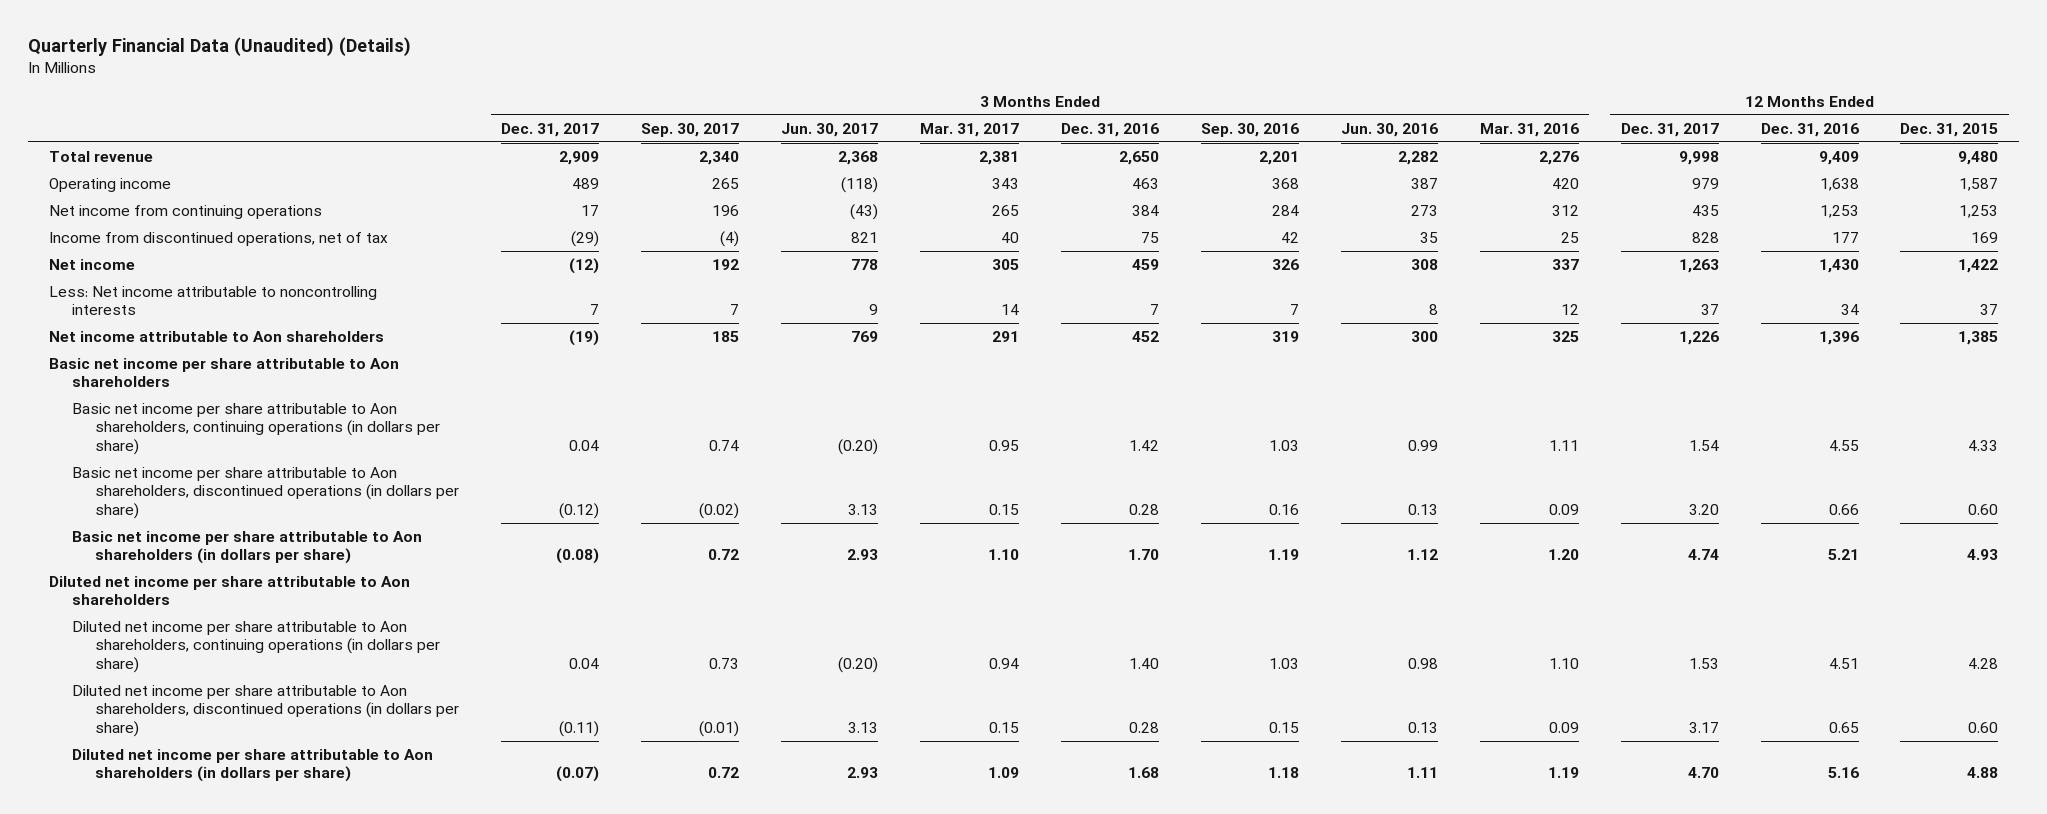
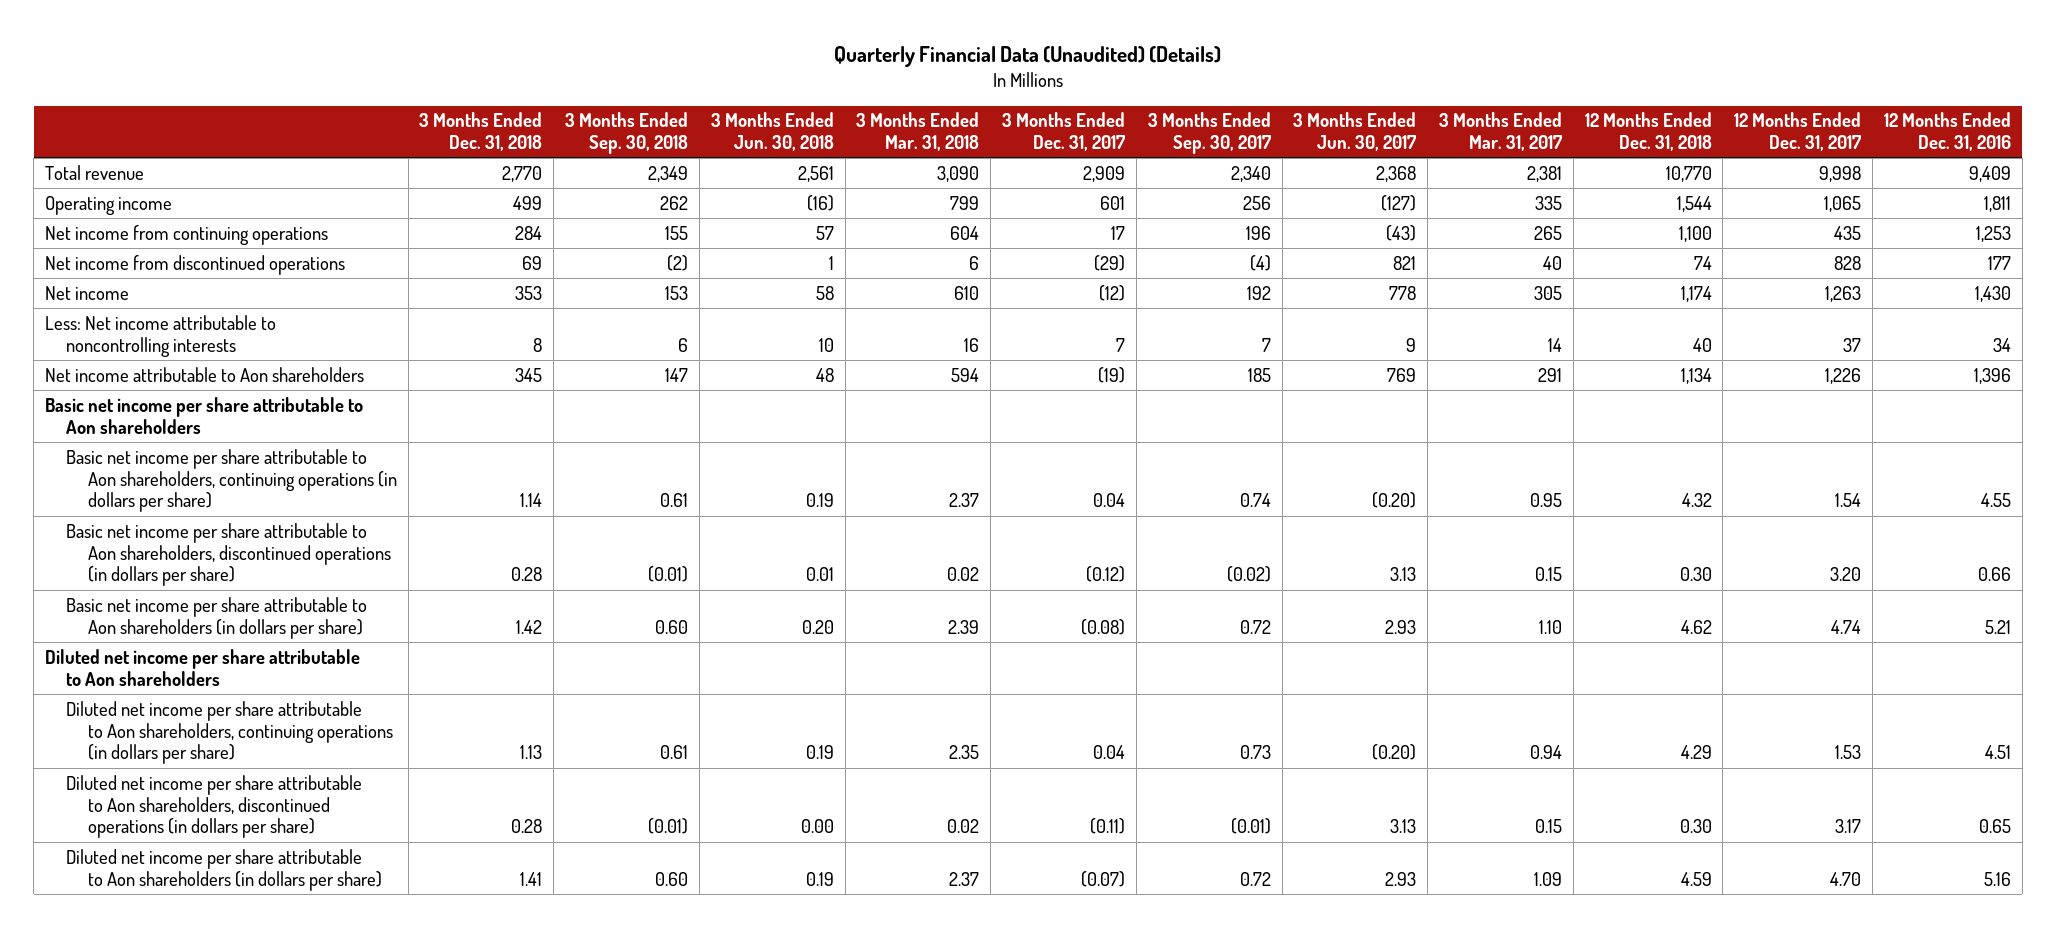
- | 3 Months Ended Dec. 31, 2017 | 3 Months Ended Sep. 30, 2017 | 3 Months Ended Jun. 30, 2017 | 3 Months Ended Mar. 31, 2017 | 3 Months Ended Dec. 31, 2016 | 3 Months Ended Sep. 30, 2016 | 3 Months Ended Jun. 30, 2016 | 3 Months Ended Mar. 31, 2016 | 12 Months Ended Dec. 31, 2017 | 12 Months Ended Dec. 31, 2016 | 12 Months Ended Dec. 31, 2015
+ | 3 Months Ended Dec. 31, 2018 | 3 Months Ended Sep. 30, 2018 | 3 Months Ended Jun. 30, 2018 | 3 Months Ended Mar. 31, 2018 | 3 Months Ended Dec. 31, 2017 | 3 Months Ended Sep. 30, 2017 | 3 Months Ended Jun. 30, 2017 | 3 Months Ended Mar. 31, 2017 | 12 Months Ended Dec. 31, 2018 | 12 Months Ended Dec. 31, 2017 | 12 Months Ended Dec. 31, 2016
- Operating income | 489 | 265 | (118) | 343 | 463 | 368 | 387 | 420 | 979 | 1,638 | 1,587
+ Operating income | 499 | 262 | (16) | 799 | 601 | 256 | (127) | 335 | 1,544 | 1,065 | 1,811
- Income from discontinued operations, net of tax | (29) | (4) | 821 | 40 | 75 | 42 | 35 | 25 | 828 | 177 | 169
+ Net income from discontinued operations | 69 | (2) | 1 | 6 | (29) | (4) | 821 | 40 | 74 | 828 | 177

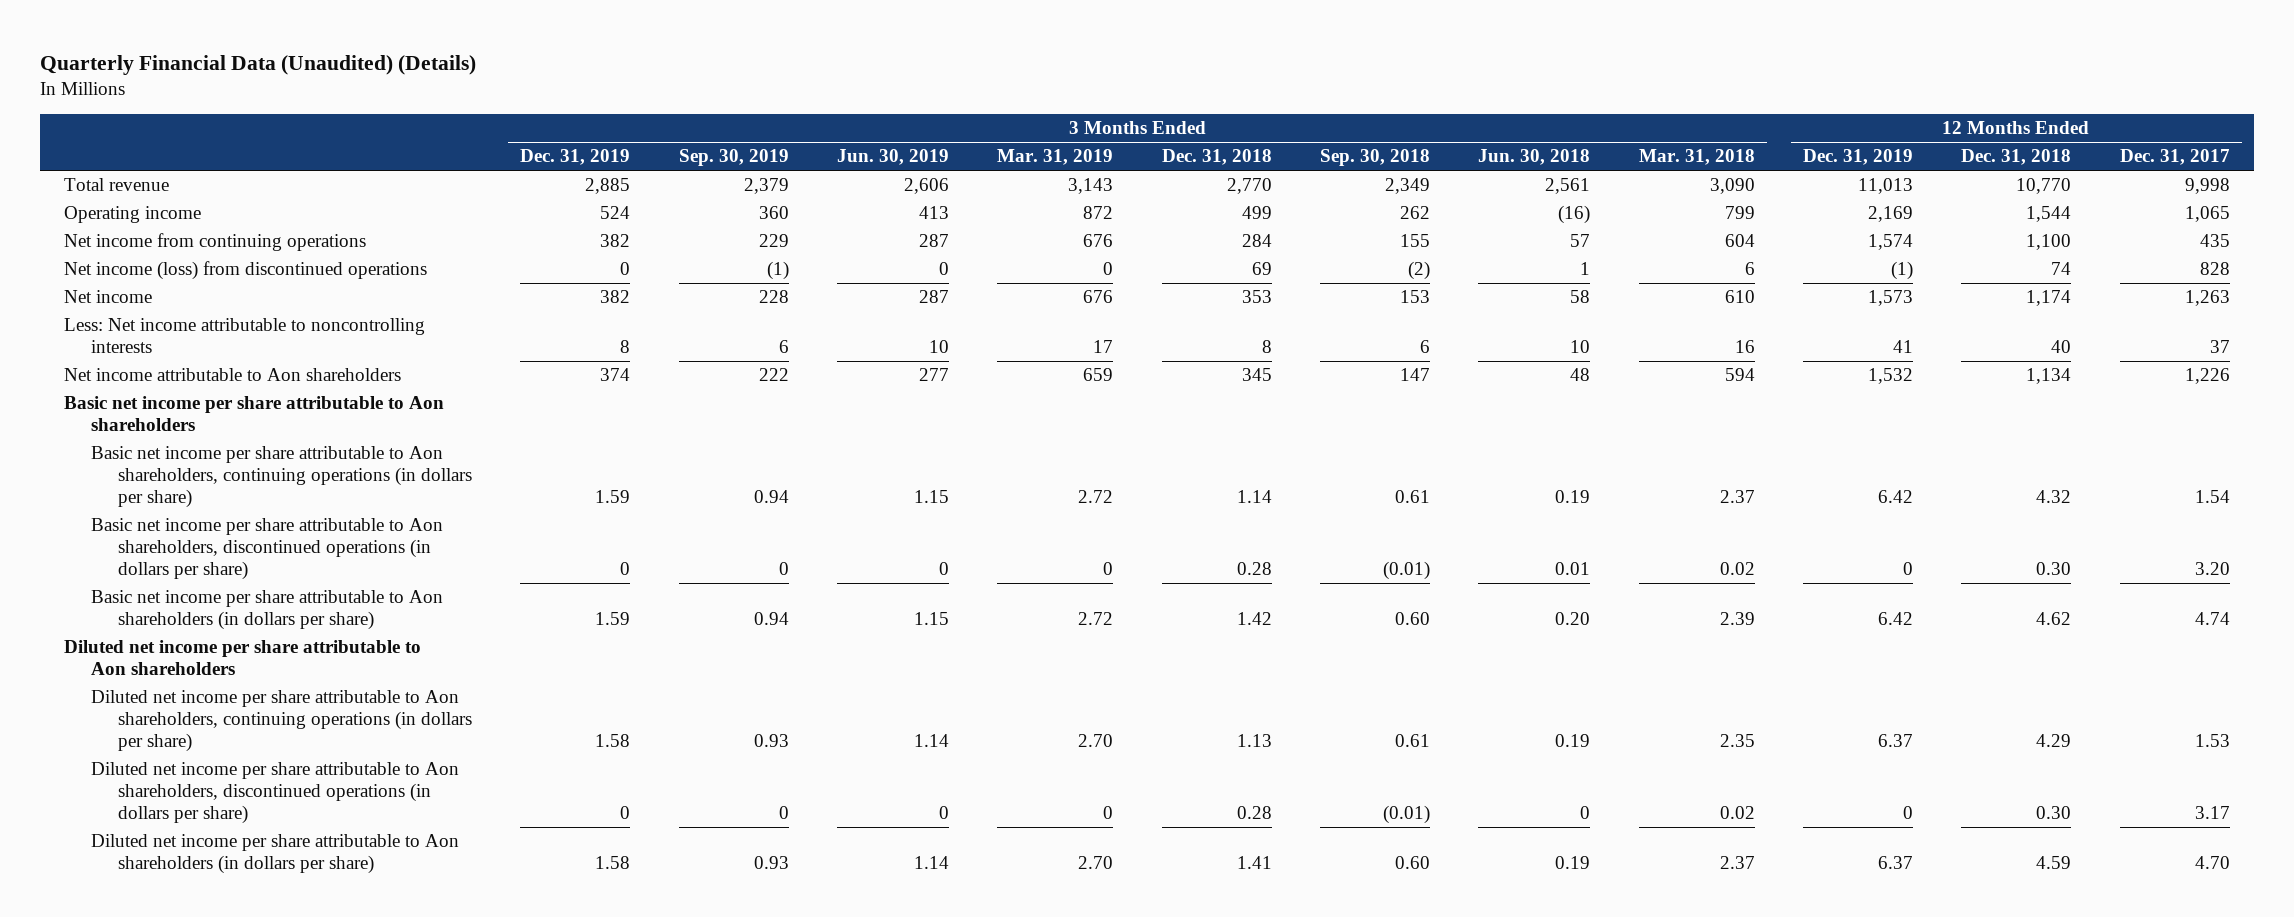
- | 3 Months Ended Dec. 31, 2018 | 3 Months Ended Sep. 30, 2018 | 3 Months Ended Jun. 30, 2018 | 3 Months Ended Mar. 31, 2018 | 3 Months Ended Dec. 31, 2017 | 3 Months Ended Sep. 30, 2017 | 3 Months Ended Jun. 30, 2017 | 3 Months Ended Mar. 31, 2017 | 12 Months Ended Dec. 31, 2018 | 12 Months Ended Dec. 31, 2017 | 12 Months Ended Dec. 31, 2016
+ | 3 Months Ended Dec. 31, 2019 | 3 Months Ended Sep. 30, 2019 | 3 Months Ended Jun. 30, 2019 | 3 Months Ended Mar. 31, 2019 | 3 Months Ended Dec. 31, 2018 | 3 Months Ended Sep. 30, 2018 | 3 Months Ended Jun. 30, 2018 | 3 Months Ended Mar. 31, 2018 | 12 Months Ended Dec. 31, 2019 | 12 Months Ended Dec. 31, 2018 | 12 Months Ended Dec. 31, 2017
- Net income from discontinued operations | 69 | (2) | 1 | 6 | (29) | (4) | 821 | 40 | 74 | 828 | 177
+ Net income (loss) from discontinued operations | 0 | (1) | 0 | 0 | 69 | (2) | 1 | 6 | (1) | 74 | 828
- Diluted net income per share attributable to Aon shareholders, discontinued operations (in dollars per share) | 0.28 | (0.01) | 0.00 | 0.02 | (0.11) | (0.01) | 3.13 | 0.15 | 0.30 | 3.17 | 0.65
+ Diluted net income per share attributable to Aon shareholders, discontinued operations (in dollars per share) | 0 | 0 | 0 | 0 | 0.28 | (0.01) | 0 | 0.02 | 0 | 0.30 | 3.17

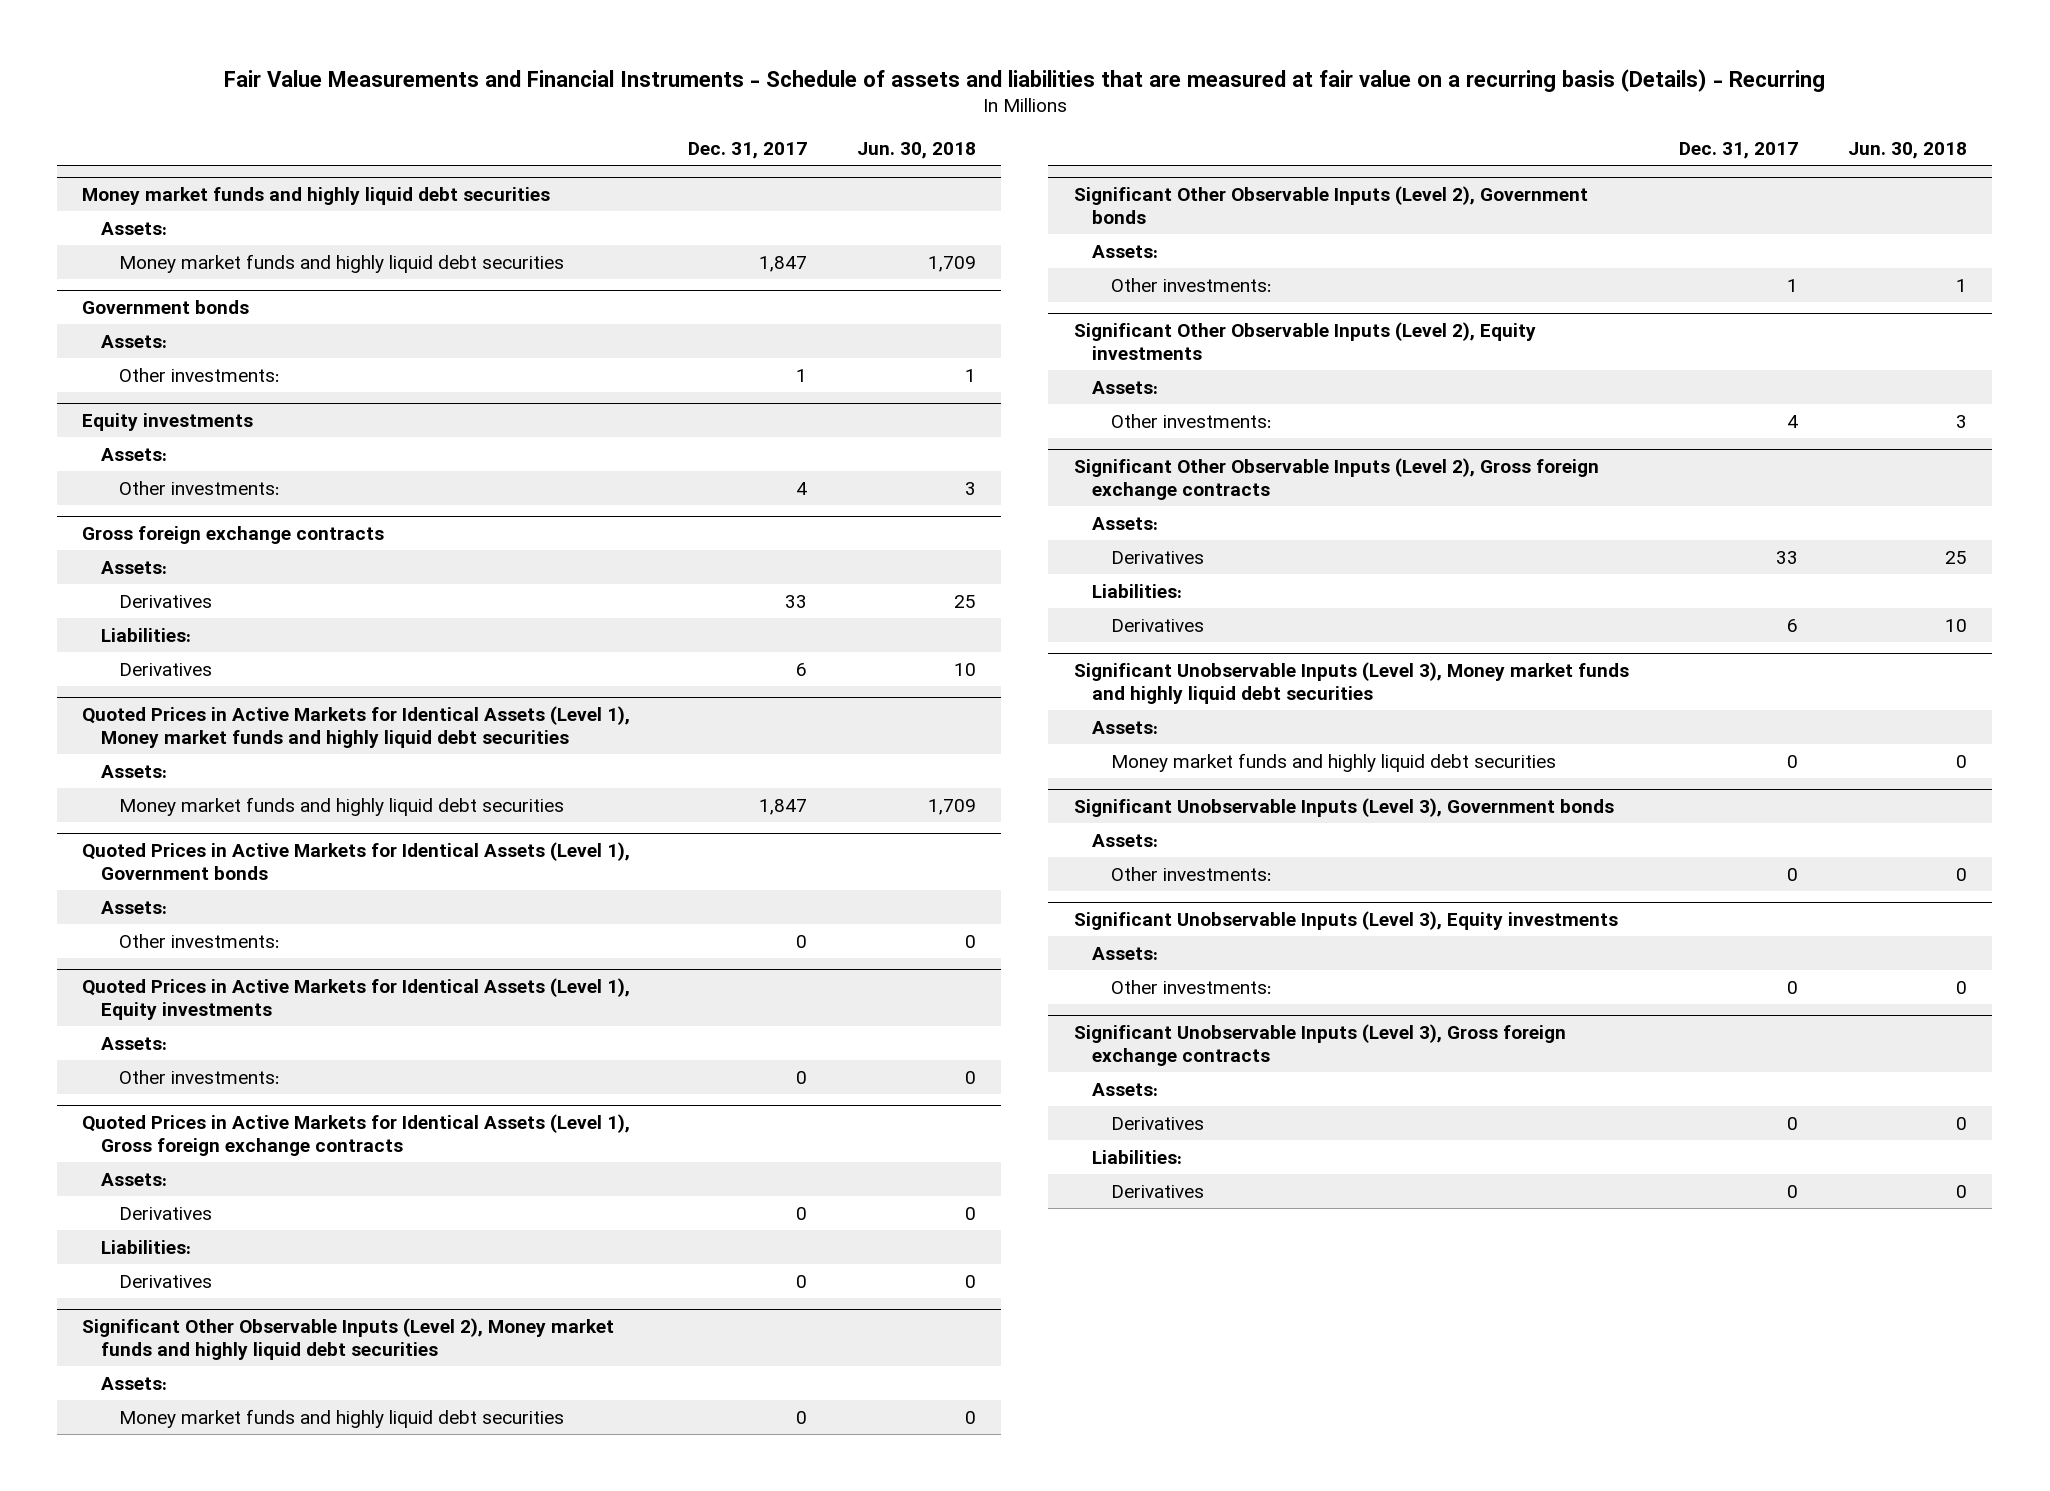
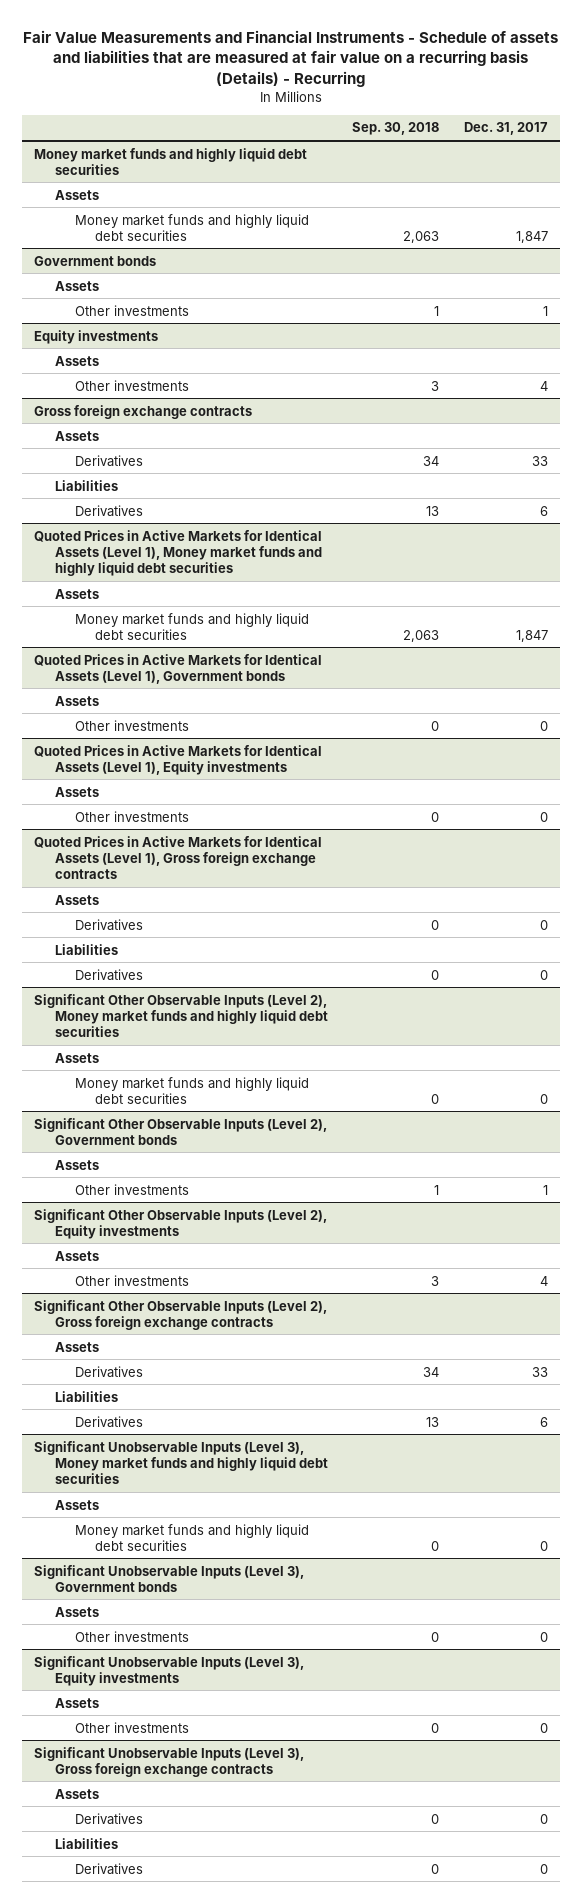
- | Dec. 31, 2017 | Jun. 30, 2018
+ | Sep. 30, 2018 | Dec. 31, 2017
@ Money market funds and highly liquid debt securities
- Assets:
+ Assets
@ Government bonds
- Assets:
- Other investments: | 1 | 1
+ Assets
+ Other investments | 1 | 1
@ Equity investments
- Assets:
- Other investments: | 4 | 3
+ Assets
+ Other investments | 3 | 4
@ Gross foreign exchange contracts
- Assets:
+ Assets
- Liabilities:
+ Liabilities
@ Quoted Prices in Active Markets for Identical Assets (Level 1), Money market funds and highly liquid debt securities
- Assets:
+ Assets
@ Quoted Prices in Active Markets for Identical Assets (Level 1), Government bonds
- Assets:
- Other investments: | 0 | 0
+ Assets
+ Other investments | 0 | 0
@ Quoted Prices in Active Markets for Identical Assets (Level 1), Equity investments
- Assets:
- Other investments: | 0 | 0
+ Assets
+ Other investments | 0 | 0
@ Quoted Prices in Active Markets for Identical Assets (Level 1), Gross foreign exchange contracts
- Assets:
+ Assets
- Liabilities:
+ Liabilities
@ Significant Other Observable Inputs (Level 2), Money market funds and highly liquid debt securities
- Assets:
+ Assets
@ Significant Other Observable Inputs (Level 2), Government bonds
- Assets:
- Other investments: | 1 | 1
+ Assets
+ Other investments | 1 | 1
@ Significant Other Observable Inputs (Level 2), Equity investments
- Assets:
- Other investments: | 4 | 3
+ Assets
+ Other investments | 3 | 4
@ Significant Other Observable Inputs (Level 2), Gross foreign exchange contracts
- Assets:
+ Assets
- Liabilities:
+ Liabilities
@ Significant Unobservable Inputs (Level 3), Money market funds and highly liquid debt securities
- Assets:
+ Assets
@ Significant Unobservable Inputs (Level 3), Government bonds
- Assets:
- Other investments: | 0 | 0
+ Assets
+ Other investments | 0 | 0
@ Significant Unobservable Inputs (Level 3), Equity investments
- Assets:
- Other investments: | 0 | 0
+ Assets
+ Other investments | 0 | 0
@ Significant Unobservable Inputs (Level 3), Gross foreign exchange contracts
- Assets:
+ Assets
- Liabilities:
+ Liabilities

